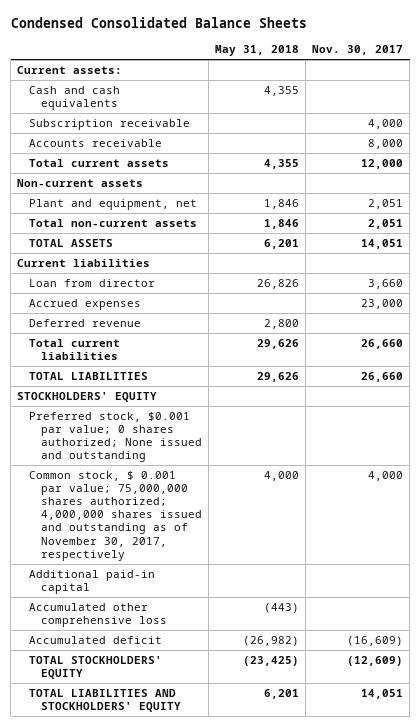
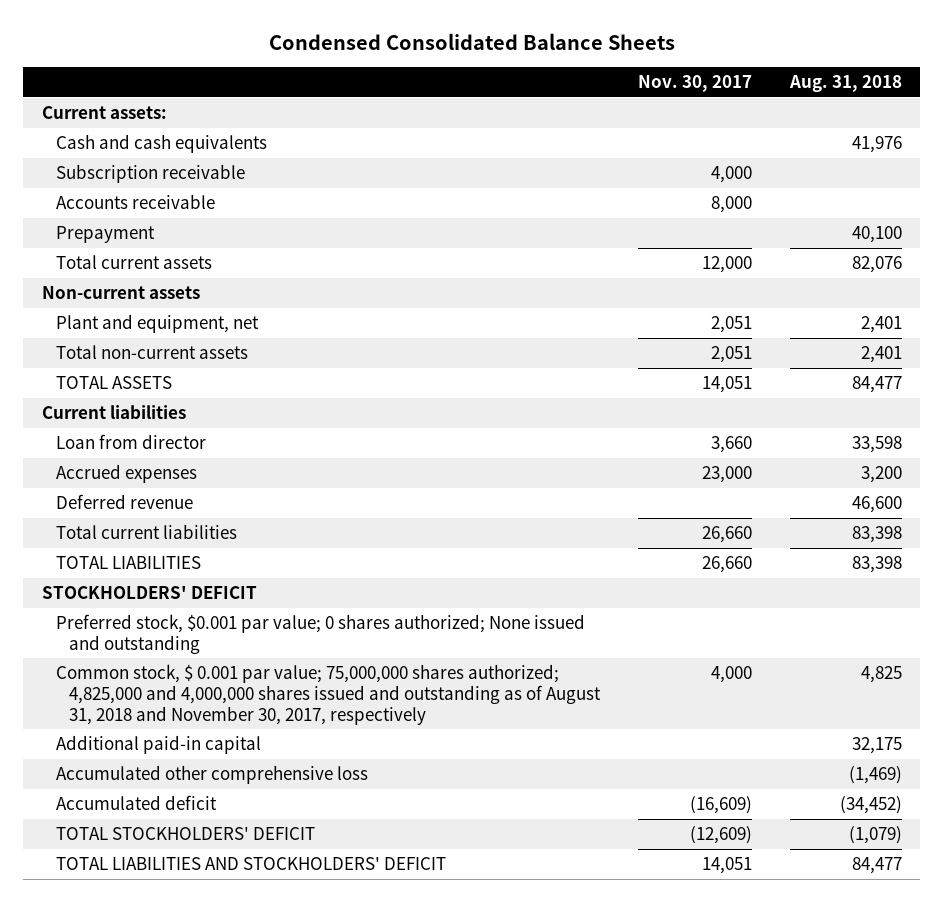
- | May 31, 2018 | Nov. 30, 2017
+ | Nov. 30, 2017 | Aug. 31, 2018
+ Prepayment | | 40,100
- STOCKHOLDERS' EQUITY
+ STOCKHOLDERS' DEFICIT
- Common stock, $ 0.001 par value; 75,000,000 shares authorized; 4,000,000 shares issued and outstanding as of November 30, 2017, respectively | 4,000 | 4,000
+ Common stock, $ 0.001 par value; 75,000,000 shares authorized; 4,825,000 and 4,000,000 shares issued and outstanding as of August 31, 2018 and November 30, 2017, respectively | 4,000 | 4,825
- TOTAL STOCKHOLDERS' EQUITY | (23,425) | (12,609)
- TOTAL LIABILITIES AND STOCKHOLDERS' EQUITY | 6,201 | 14,051
+ TOTAL STOCKHOLDERS' DEFICIT | (12,609) | (1,079)
+ TOTAL LIABILITIES AND STOCKHOLDERS' DEFICIT | 14,051 | 84,477

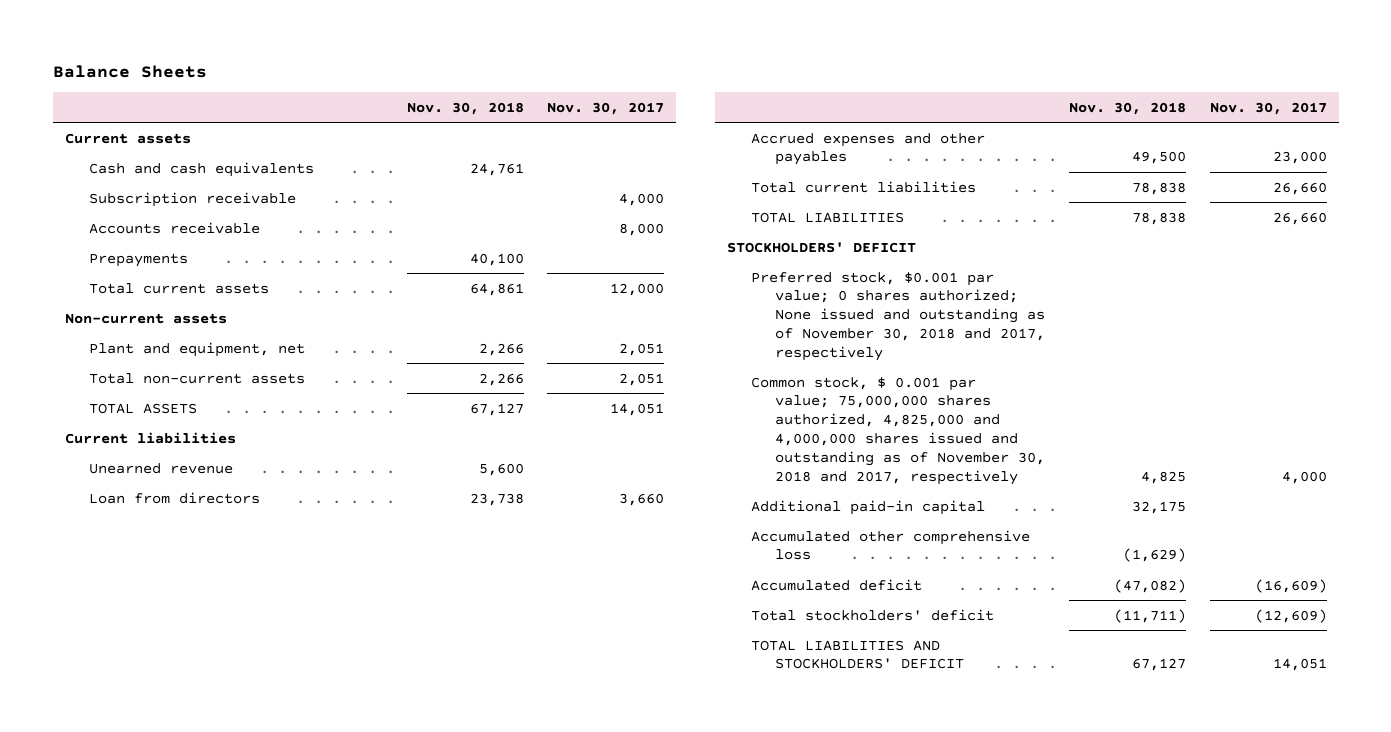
- Condensed Consolidated Balance Sheets
+ Balance Sheets
- | Nov. 30, 2017 | Aug. 31, 2018
+ | Nov. 30, 2018 | Nov. 30, 2017
- Current assets:
+ Current assets
- Prepayment | | 40,100
+ Prepayments | 40,100 |
- Loan from director | 3,660 | 33,598
- Accrued expenses | 23,000 | 3,200
- Deferred revenue | | 46,600
+ Unearned revenue | 5,600 |
+ Loan from directors | 23,738 | 3,660
+ Accrued expenses and other payables | 49,500 | 23,000
- Preferred stock, $0.001 par value; 0 shares authorized; None issued and outstanding
- Common stock, $ 0.001 par value; 75,000,000 shares authorized; 4,825,000 and 4,000,000 shares issued and outstanding as of August 31, 2018 and November 30, 2017, respectively | 4,000 | 4,825
+ Preferred stock, $0.001 par value; 0 shares authorized; None issued and outstanding as of November 30, 2018 and 2017, respectively
+ Common stock, $ 0.001 par value; 75,000,000 shares authorized, 4,825,000 and 4,000,000 shares issued and outstanding as of November 30, 2018 and 2017, respectively | 4,825 | 4,000
- TOTAL STOCKHOLDERS' DEFICIT | (12,609) | (1,079)
+ Total stockholders' deficit | (11,711) | (12,609)

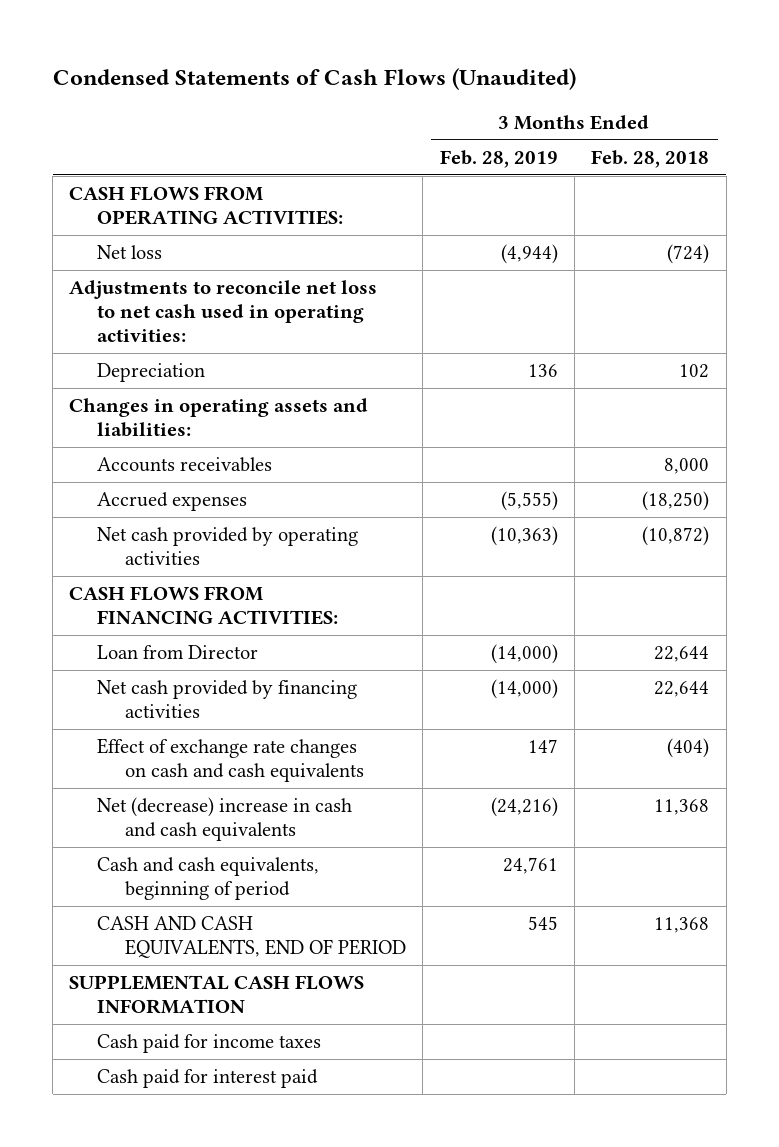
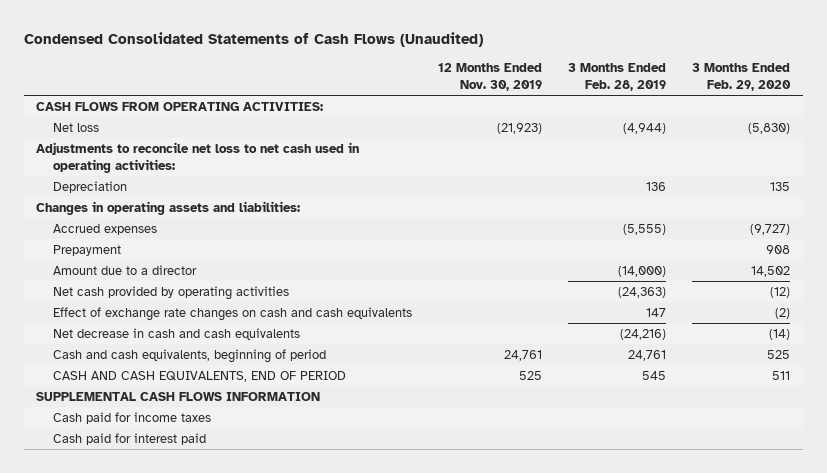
- Condensed Statements of Cash Flows (Unaudited)
+ Condensed Consolidated Statements of Cash Flows (Unaudited)
- | 3 Months Ended Feb. 28, 2019 | 3 Months Ended Feb. 28, 2018
+ | 12 Months Ended Nov. 30, 2019 | 3 Months Ended Feb. 28, 2019 | 3 Months Ended Feb. 29, 2020
- Accounts receivables | | 8,000
- Net cash provided by operating activities | (10,363) | (10,872)
- CASH FLOWS FROM FINANCING ACTIVITIES:
- Loan from Director | (14,000) | 22,644
- Net cash provided by financing activities | (14,000) | 22,644
+ Prepayment | | | 908
+ Amount due to a director | | (14,000) | 14,502
+ Net cash provided by operating activities | | (24,363) | (12)
- Net (decrease) increase in cash and cash equivalents | (24,216) | 11,368
+ Net decrease in cash and cash equivalents | | (24,216) | (14)

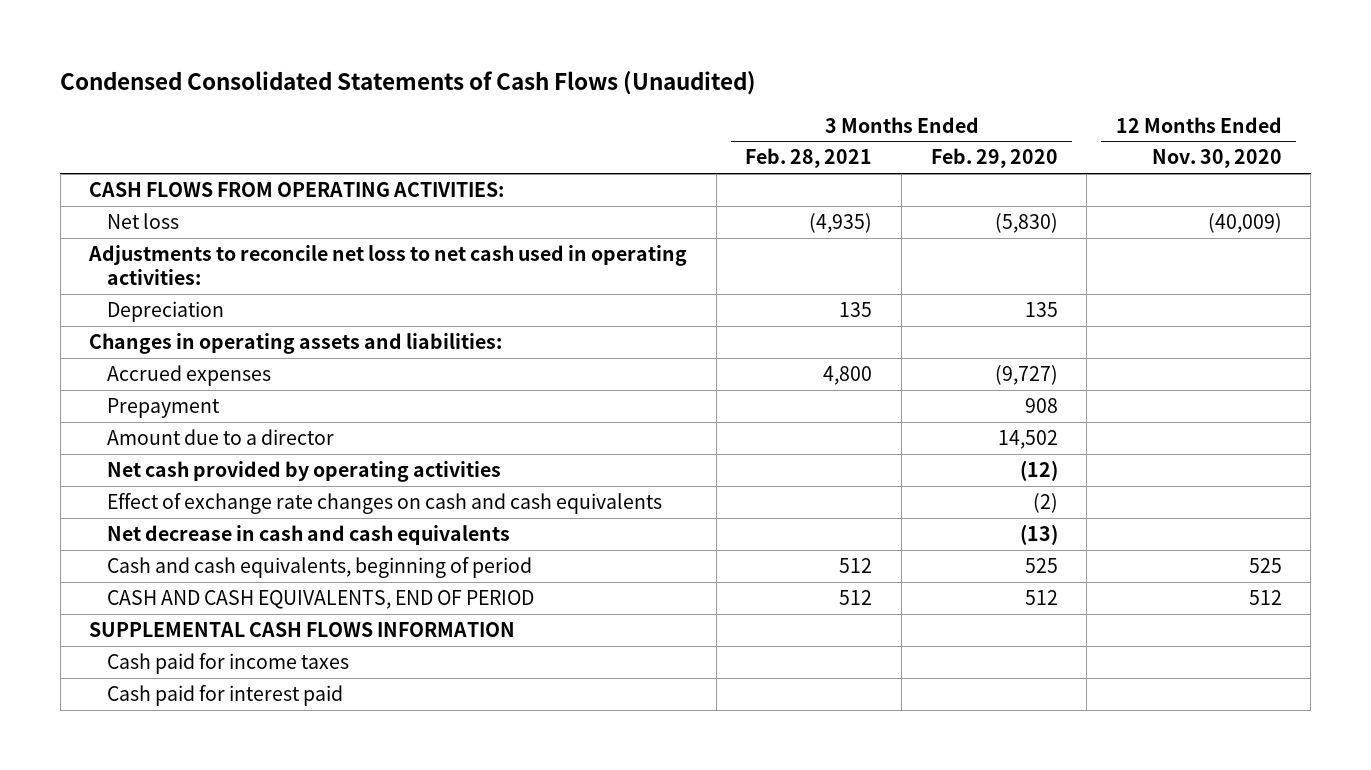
- | 12 Months Ended Nov. 30, 2019 | 3 Months Ended Feb. 28, 2019 | 3 Months Ended Feb. 29, 2020
+ | 3 Months Ended Feb. 28, 2021 | 3 Months Ended Feb. 29, 2020 | 12 Months Ended Nov. 30, 2020
- Net decrease in cash and cash equivalents | | (24,216) | (14)
+ Net decrease in cash and cash equivalents | | (13) |
- CASH AND CASH EQUIVALENTS, END OF PERIOD | 525 | 545 | 511
+ CASH AND CASH EQUIVALENTS, END OF PERIOD | 512 | 512 | 512

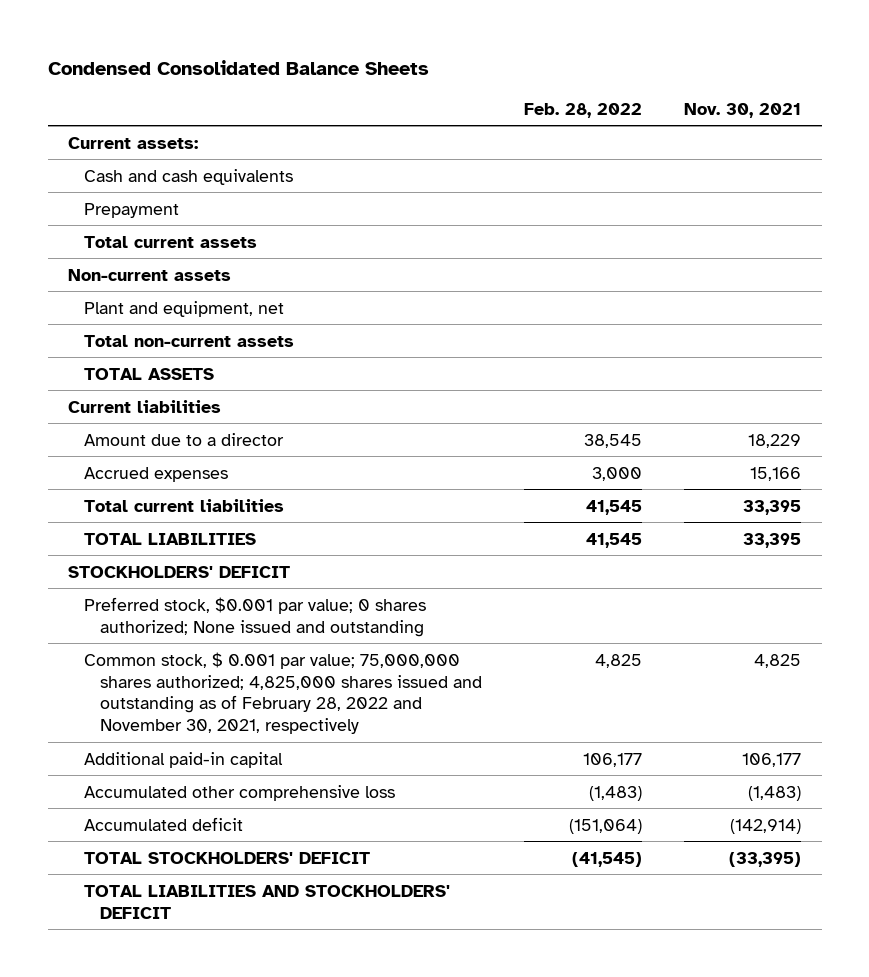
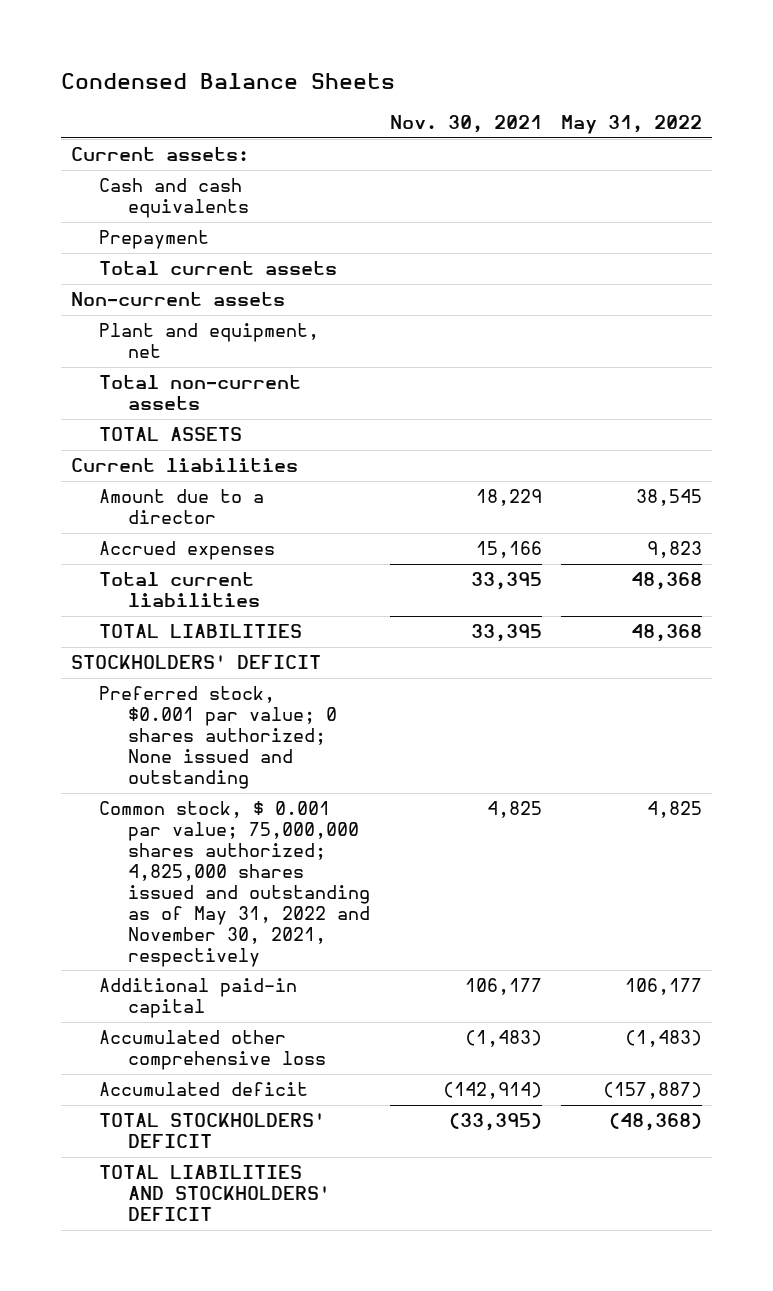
- Condensed Consolidated Balance Sheets
+ Condensed Balance Sheets
- | Feb. 28, 2022 | Nov. 30, 2021
+ | Nov. 30, 2021 | May 31, 2022
- Common stock, $ 0.001 par value; 75,000,000 shares authorized; 4,825,000 shares issued and outstanding as of February 28, 2022 and November 30, 2021, respectively | 4,825 | 4,825
+ Common stock, $ 0.001 par value; 75,000,000 shares authorized; 4,825,000 shares issued and outstanding as of May 31, 2022 and November 30, 2021, respectively | 4,825 | 4,825

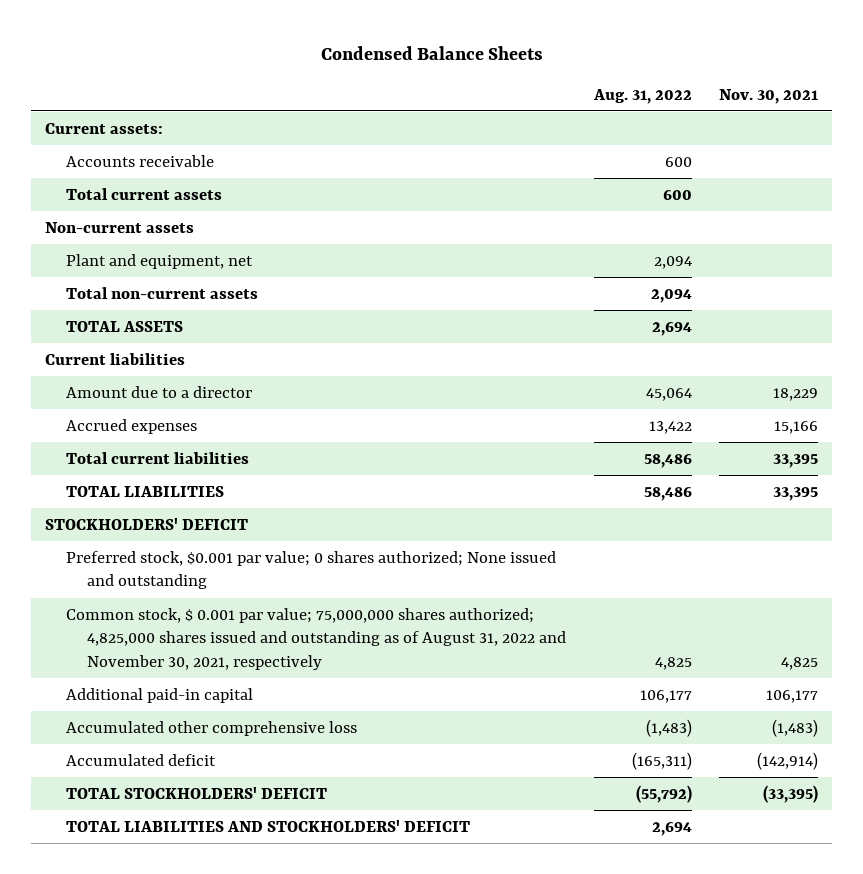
- | Nov. 30, 2021 | May 31, 2022
+ | Aug. 31, 2022 | Nov. 30, 2021
- Cash and cash equivalents
- Prepayment
+ Accounts receivable | 600 |
- Common stock, $ 0.001 par value; 75,000,000 shares authorized; 4,825,000 shares issued and outstanding as of May 31, 2022 and November 30, 2021, respectively | 4,825 | 4,825
+ Common stock, $ 0.001 par value; 75,000,000 shares authorized; 4,825,000 shares issued and outstanding as of August 31, 2022 and November 30, 2021, respectively | 4,825 | 4,825

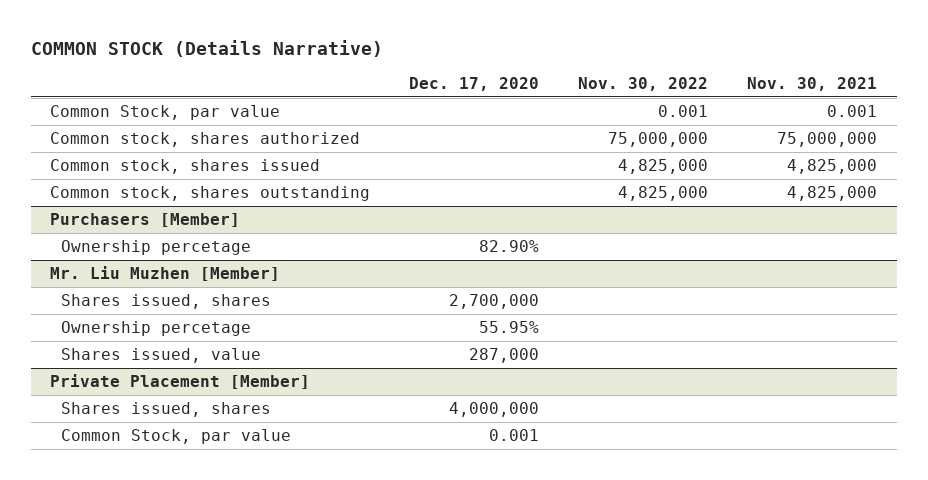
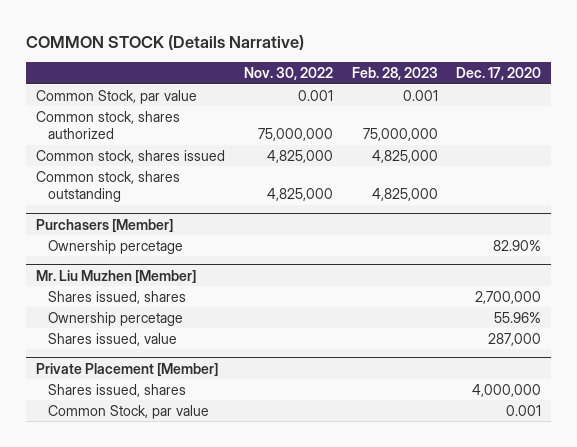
- | Dec. 17, 2020 | Nov. 30, 2022 | Nov. 30, 2021
+ | Nov. 30, 2022 | Feb. 28, 2023 | Dec. 17, 2020
@ Mr. Liu Muzhen [Member]
- Ownership percetage | 55.95% | |
+ Ownership percetage | | | 55.96%

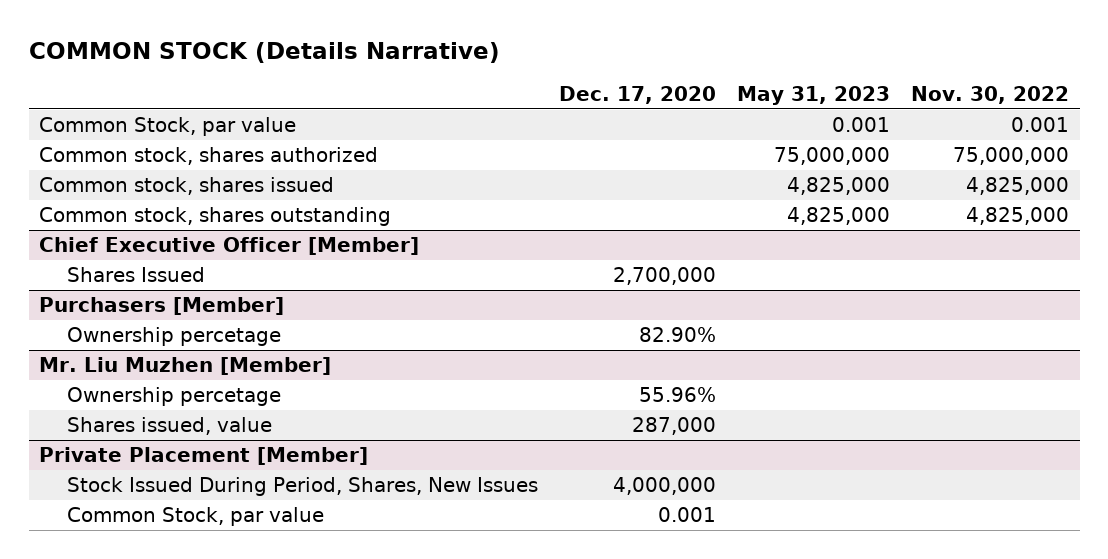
- | Nov. 30, 2022 | Feb. 28, 2023 | Dec. 17, 2020
+ | Dec. 17, 2020 | May 31, 2023 | Nov. 30, 2022
+ Chief Executive Officer [Member]
+ Shares Issued | 2,700,000 | |
@ Mr. Liu Muzhen [Member]
- Shares issued, shares | | | 2,700,000
@ Private Placement [Member]
- Shares issued, shares | | | 4,000,000
+ Stock Issued During Period, Shares, New Issues | 4,000,000 | |

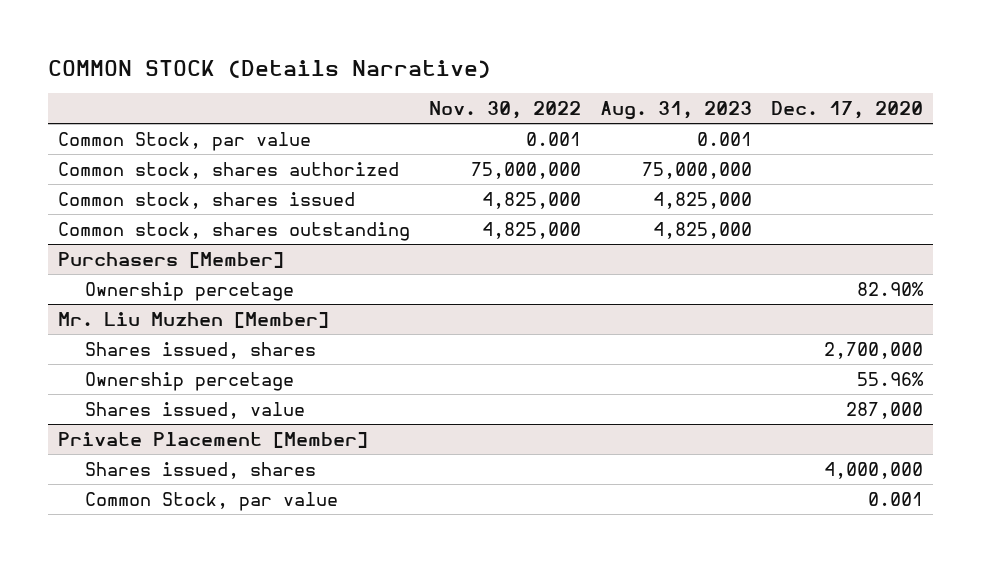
- | Dec. 17, 2020 | May 31, 2023 | Nov. 30, 2022
+ | Nov. 30, 2022 | Aug. 31, 2023 | Dec. 17, 2020
- Chief Executive Officer [Member]
- Shares Issued | 2,700,000 | |
@ Mr. Liu Muzhen [Member]
+ Shares issued, shares | | | 2,700,000
@ Private Placement [Member]
- Stock Issued During Period, Shares, New Issues | 4,000,000 | |
+ Shares issued, shares | | | 4,000,000

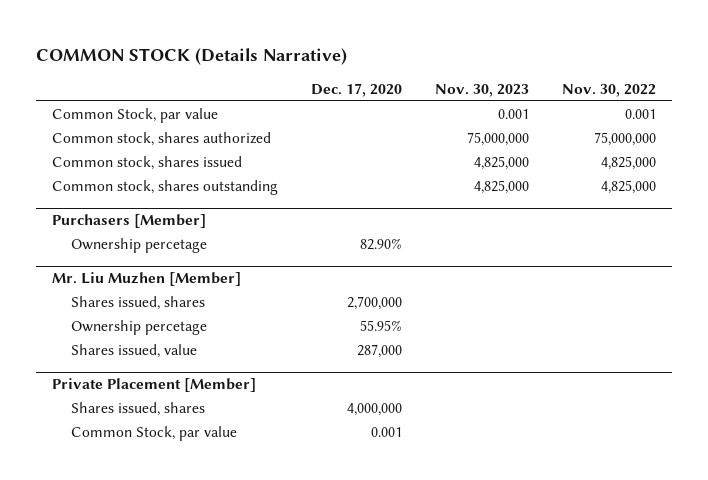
- | Nov. 30, 2022 | Aug. 31, 2023 | Dec. 17, 2020
+ | Dec. 17, 2020 | Nov. 30, 2023 | Nov. 30, 2022
@ Mr. Liu Muzhen [Member]
- Ownership percetage | | | 55.96%
+ Ownership percetage | 55.95% | |

